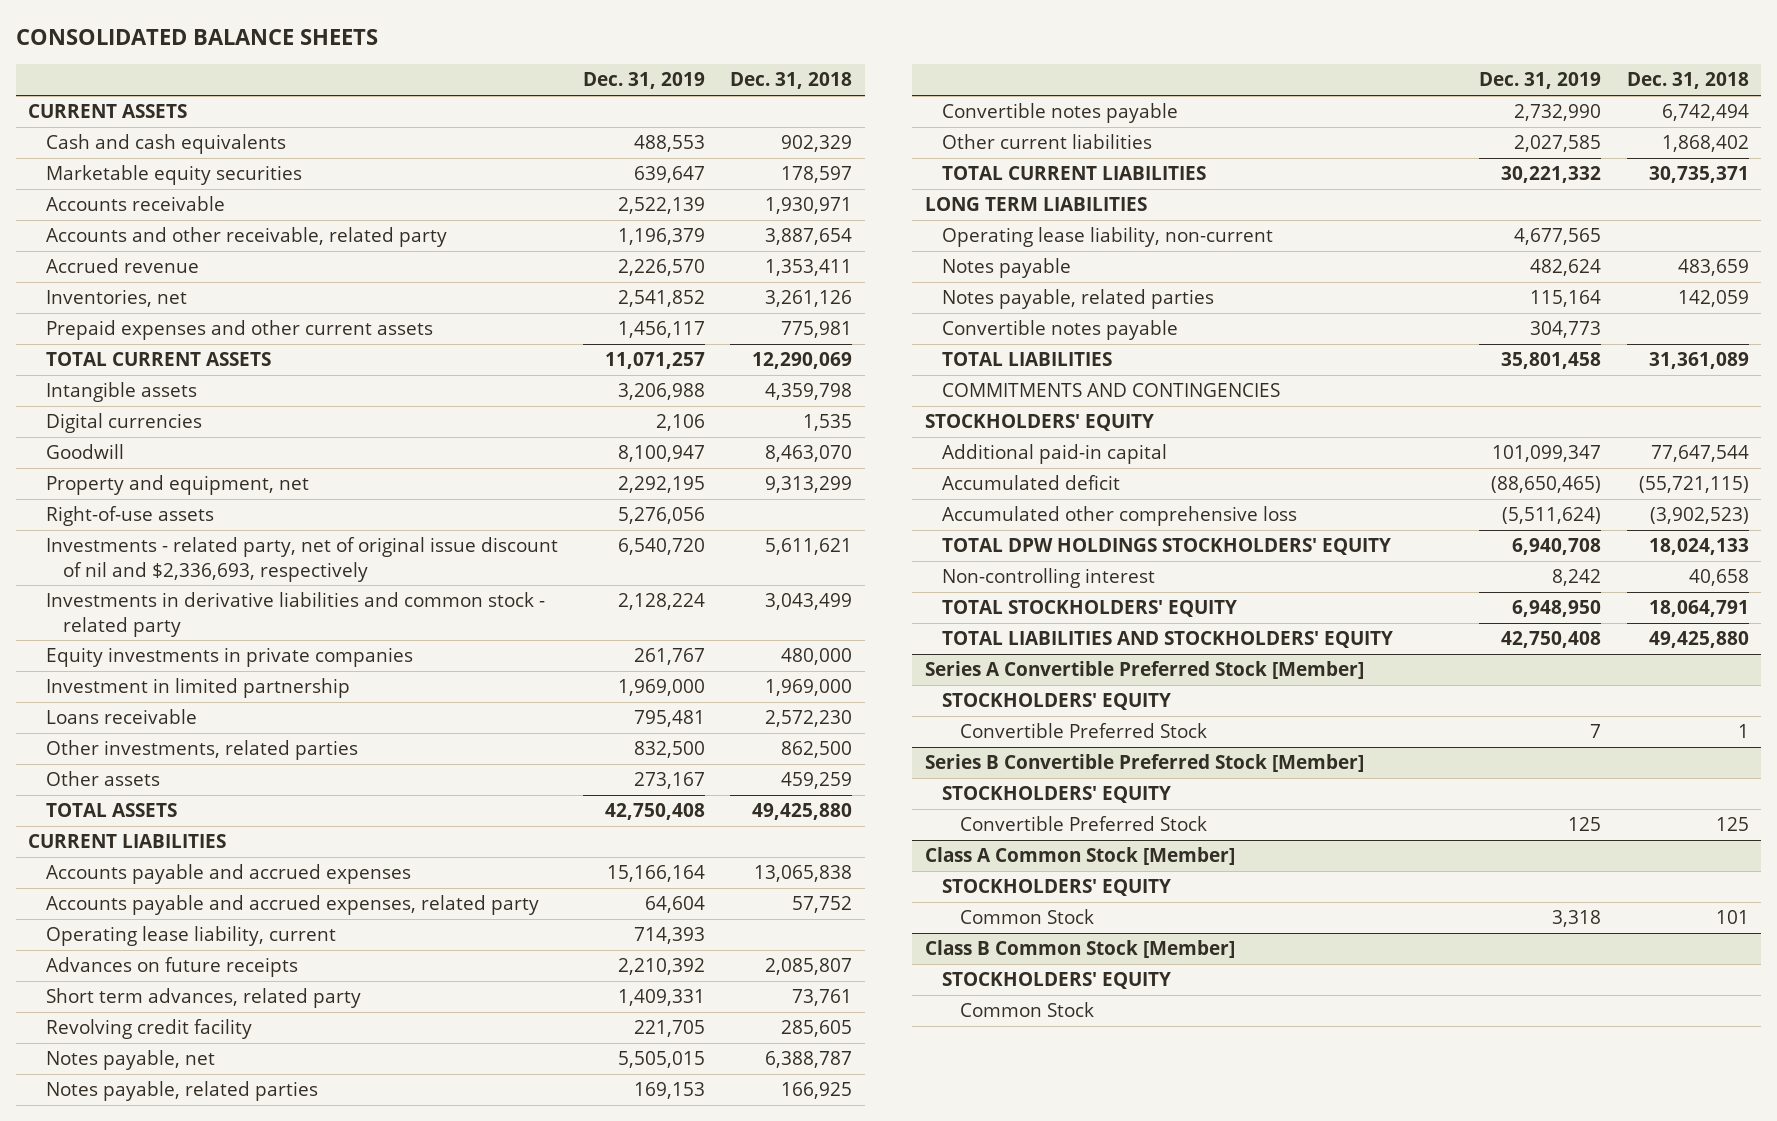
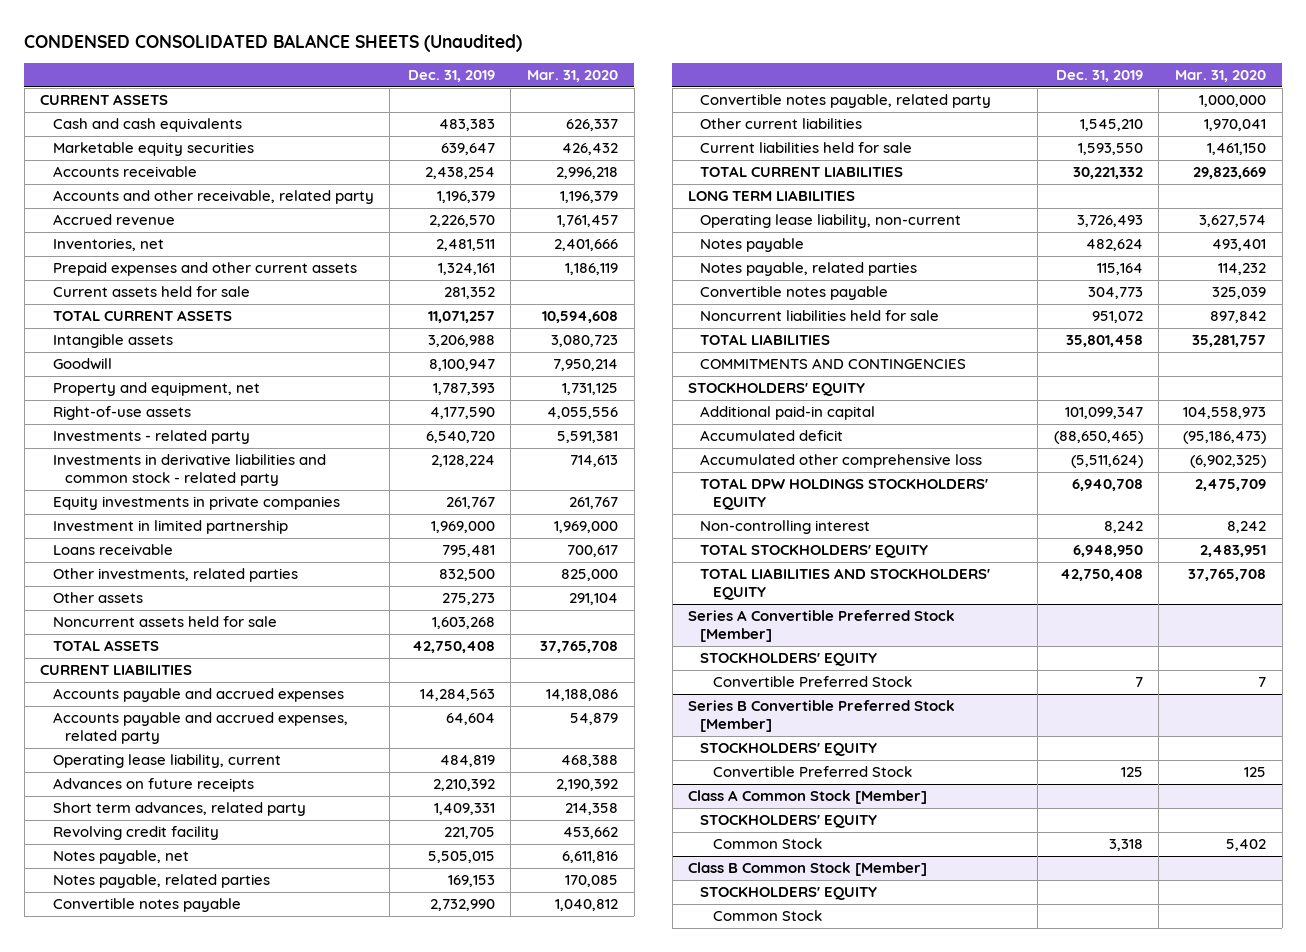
- CONSOLIDATED BALANCE SHEETS
+ CONDENSED CONSOLIDATED BALANCE SHEETS (Unaudited)
- | Dec. 31, 2019 | Dec. 31, 2018
+ | Dec. 31, 2019 | Mar. 31, 2020
- Cash and cash equivalents | 488,553 | 902,329
+ Cash and cash equivalents | 483,383 | 626,337
- Accounts receivable | 2,522,139 | 1,930,971
+ Accounts receivable | 2,438,254 | 2,996,218
- Inventories, net | 2,541,852 | 3,261,126
- Prepaid expenses and other current assets | 1,456,117 | 775,981
+ Inventories, net | 2,481,511 | 2,401,666
+ Prepaid expenses and other current assets | 1,324,161 | 1,186,119
+ Current assets held for sale | 281,352 |
- Digital currencies | 2,106 | 1,535
- Property and equipment, net | 2,292,195 | 9,313,299
- Right-of-use assets | 5,276,056 |
- Investments - related party, net of original issue discount of nil and $2,336,693, respectively | 6,540,720 | 5,611,621
+ Property and equipment, net | 1,787,393 | 1,731,125
+ Right-of-use assets | 4,177,590 | 4,055,556
+ Investments - related party | 6,540,720 | 5,591,381
- Other assets | 273,167 | 459,259
+ Other assets | 275,273 | 291,104
+ Noncurrent assets held for sale | 1,603,268 |
- Accounts payable and accrued expenses | 15,166,164 | 13,065,838
+ Accounts payable and accrued expenses | 14,284,563 | 14,188,086
- Operating lease liability, current | 714,393 |
+ Operating lease liability, current | 484,819 | 468,388
- Other current liabilities | 2,027,585 | 1,868,402
+ Convertible notes payable, related party | | 1,000,000
+ Other current liabilities | 1,545,210 | 1,970,041
+ Current liabilities held for sale | 1,593,550 | 1,461,150
- Operating lease liability, non-current | 4,677,565 |
+ Operating lease liability, non-current | 3,726,493 | 3,627,574
+ Noncurrent liabilities held for sale | 951,072 | 897,842

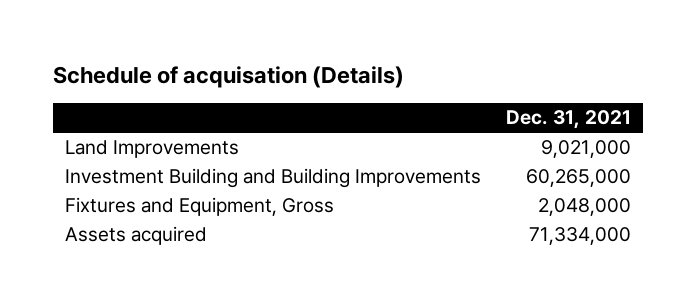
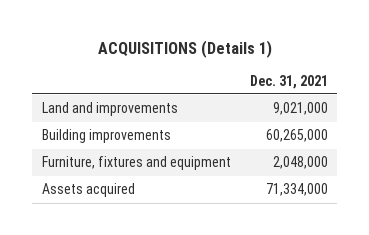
- Schedule of acquisation (Details)
+ ACQUISITIONS (Details 1)
- Land Improvements | 9,021,000
- Investment Building and Building Improvements | 60,265,000
- Fixtures and Equipment, Gross | 2,048,000
+ Land and improvements | 9,021,000
+ Building improvements | 60,265,000
+ Furniture, fixtures and equipment | 2,048,000

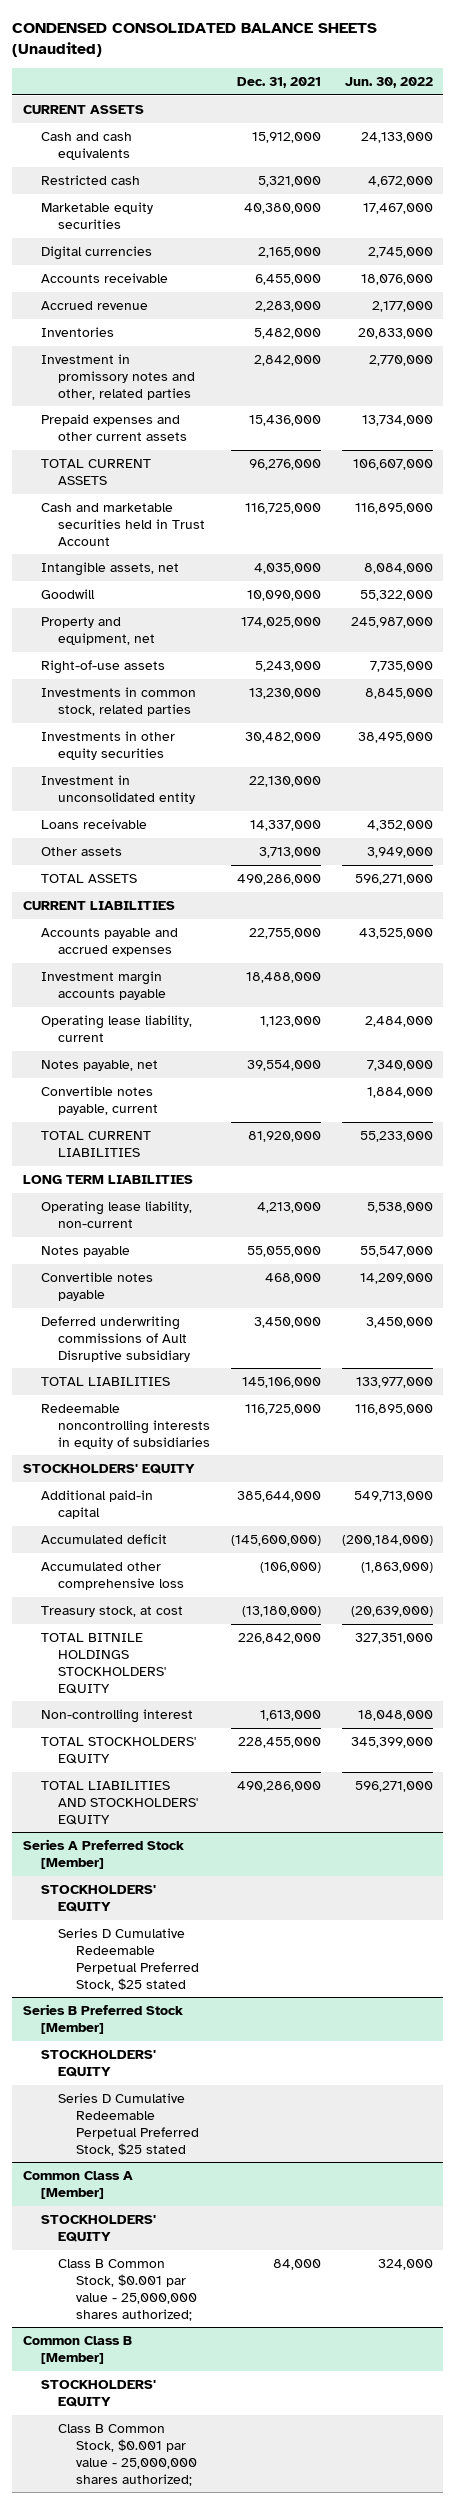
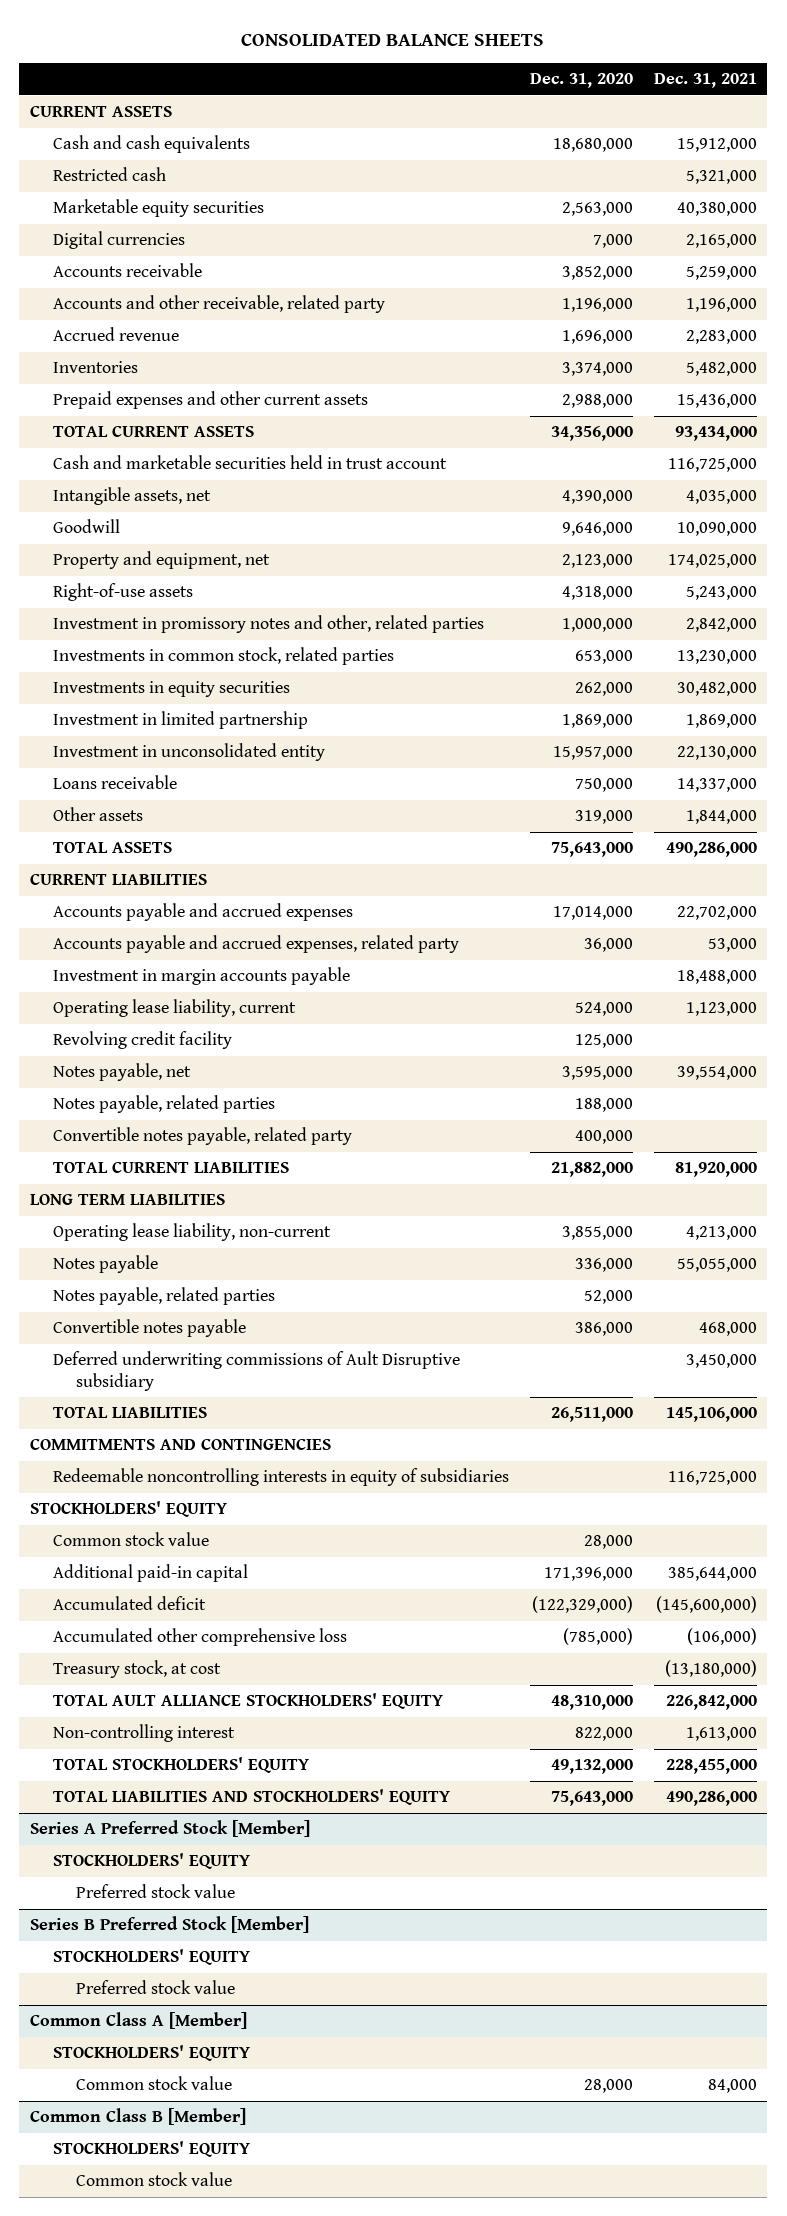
- CONDENSED CONSOLIDATED BALANCE SHEETS (Unaudited)
+ CONSOLIDATED BALANCE SHEETS
- | Dec. 31, 2021 | Jun. 30, 2022
+ | Dec. 31, 2020 | Dec. 31, 2021
- Accounts receivable | 6,455,000 | 18,076,000
+ Accounts receivable | 3,852,000 | 5,259,000
+ Accounts and other receivable, related party | 1,196,000 | 1,196,000
- TOTAL CURRENT ASSETS | 96,276,000 | 106,607,000
- Cash and marketable securities held in Trust Account | 116,725,000 | 116,895,000
+ TOTAL CURRENT ASSETS | 34,356,000 | 93,434,000
+ Cash and marketable securities held in trust account | | 116,725,000
moved down: Investment in promissory notes and other, related parties | 1,000,000 | 2,842,000
- Investments in other equity securities | 30,482,000 | 38,495,000
+ Investments in equity securities | 262,000 | 30,482,000
+ Investment in limited partnership | 1,869,000 | 1,869,000
- Other assets | 3,713,000 | 3,949,000
+ Other assets | 319,000 | 1,844,000
- Accounts payable and accrued expenses | 22,755,000 | 43,525,000
- Investment margin accounts payable | 18,488,000 |
+ Accounts payable and accrued expenses | 17,014,000 | 22,702,000
+ Accounts payable and accrued expenses, related party | 36,000 | 53,000
+ Investment in margin accounts payable | | 18,488,000
+ Revolving credit facility | 125,000 |
- Convertible notes payable, current | | 1,884,000
+ Notes payable, related parties | 188,000 |
+ Convertible notes payable, related party | 400,000 |
+ Notes payable, related parties | 52,000 |
+ COMMITMENTS AND CONTINGENCIES
+ Common stock value | 28,000 |
- TOTAL BITNILE HOLDINGS STOCKHOLDERS' EQUITY | 226,842,000 | 327,351,000
+ TOTAL AULT ALLIANCE STOCKHOLDERS' EQUITY | 48,310,000 | 226,842,000
@ Series A Preferred Stock [Member]
- Series D Cumulative Redeemable Perpetual Preferred Stock, $25 stated
+ Preferred stock value
@ Series B Preferred Stock [Member]
- Series D Cumulative Redeemable Perpetual Preferred Stock, $25 stated
+ Preferred stock value
@ Common Class A [Member]
- Class B Common Stock, $0.001 par value - 25,000,000 shares authorized; | 84,000 | 324,000
+ Common stock value | 28,000 | 84,000
@ Common Class B [Member]
- Class B Common Stock, $0.001 par value - 25,000,000 shares authorized;
+ Common stock value

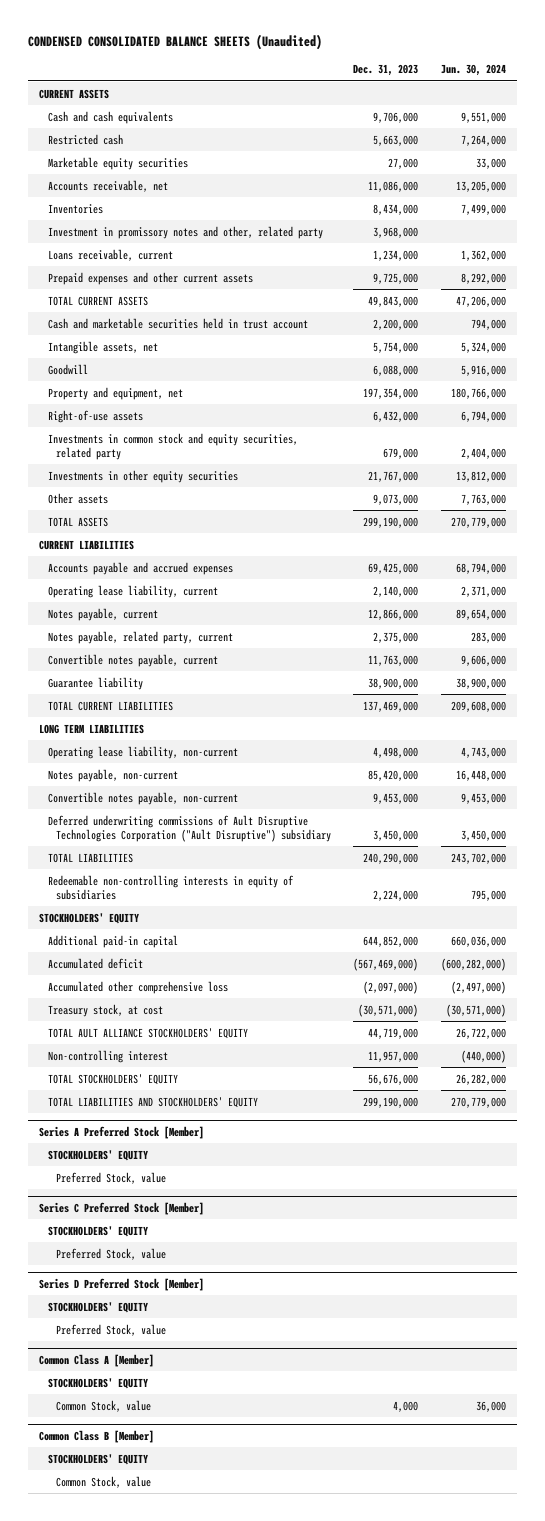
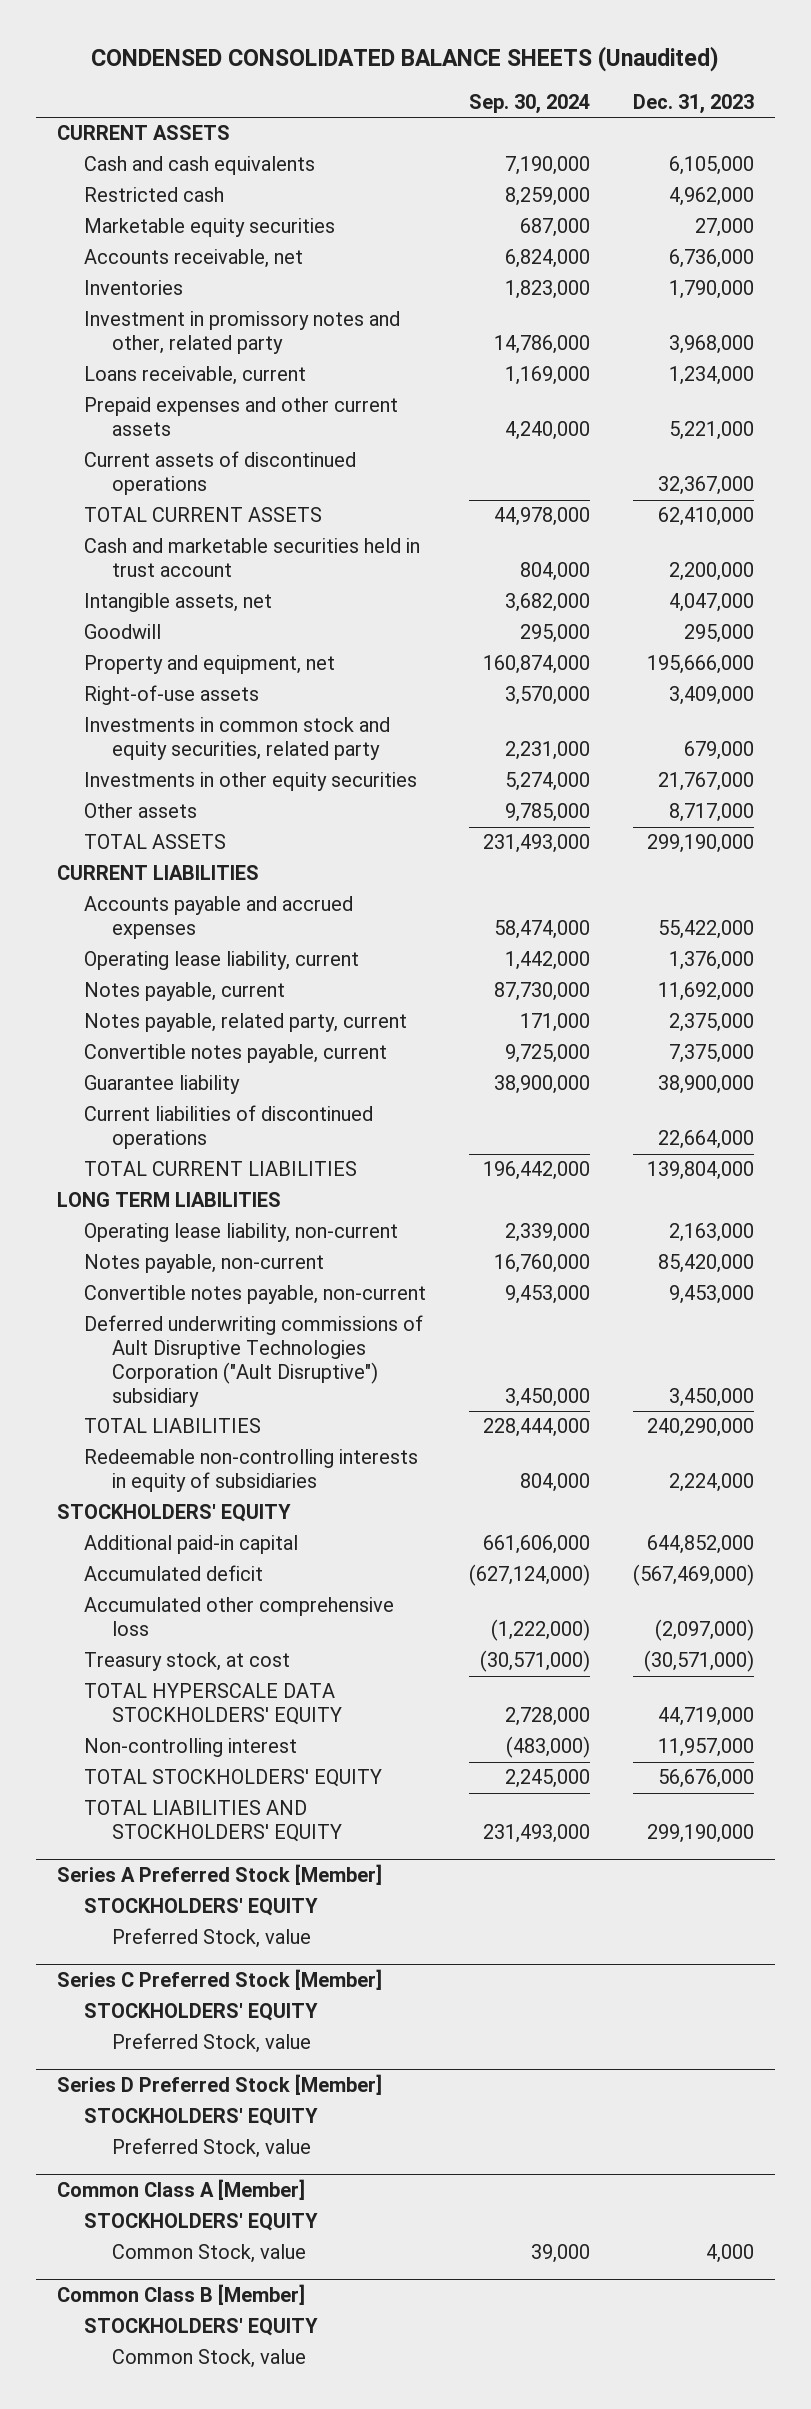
- | Dec. 31, 2023 | Jun. 30, 2024
+ | Sep. 30, 2024 | Dec. 31, 2023
- Cash and cash equivalents | 9,706,000 | 9,551,000
- Restricted cash | 5,663,000 | 7,264,000
+ Cash and cash equivalents | 7,190,000 | 6,105,000
+ Restricted cash | 8,259,000 | 4,962,000
- Accounts receivable, net | 11,086,000 | 13,205,000
- Inventories | 8,434,000 | 7,499,000
+ Accounts receivable, net | 6,824,000 | 6,736,000
+ Inventories | 1,823,000 | 1,790,000
- Prepaid expenses and other current assets | 9,725,000 | 8,292,000
- TOTAL CURRENT ASSETS | 49,843,000 | 47,206,000
+ Prepaid expenses and other current assets | 4,240,000 | 5,221,000
+ Current assets of discontinued operations | | 32,367,000
+ TOTAL CURRENT ASSETS | 44,978,000 | 62,410,000
- Intangible assets, net | 5,754,000 | 5,324,000
- Goodwill | 6,088,000 | 5,916,000
- Property and equipment, net | 197,354,000 | 180,766,000
- Right-of-use assets | 6,432,000 | 6,794,000
+ Intangible assets, net | 3,682,000 | 4,047,000
+ Goodwill | 295,000 | 295,000
+ Property and equipment, net | 160,874,000 | 195,666,000
+ Right-of-use assets | 3,570,000 | 3,409,000
- Other assets | 9,073,000 | 7,763,000
+ Other assets | 9,785,000 | 8,717,000
- Accounts payable and accrued expenses | 69,425,000 | 68,794,000
- Operating lease liability, current | 2,140,000 | 2,371,000
- Notes payable, current | 12,866,000 | 89,654,000
+ Accounts payable and accrued expenses | 58,474,000 | 55,422,000
+ Operating lease liability, current | 1,442,000 | 1,376,000
+ Notes payable, current | 87,730,000 | 11,692,000
- Convertible notes payable, current | 11,763,000 | 9,606,000
+ Convertible notes payable, current | 9,725,000 | 7,375,000
- TOTAL CURRENT LIABILITIES | 137,469,000 | 209,608,000
+ Current liabilities of discontinued operations | | 22,664,000
+ TOTAL CURRENT LIABILITIES | 196,442,000 | 139,804,000
- Operating lease liability, non-current | 4,498,000 | 4,743,000
+ Operating lease liability, non-current | 2,339,000 | 2,163,000
- TOTAL AULT ALLIANCE STOCKHOLDERS' EQUITY | 44,719,000 | 26,722,000
+ TOTAL HYPERSCALE DATA STOCKHOLDERS' EQUITY | 2,728,000 | 44,719,000

